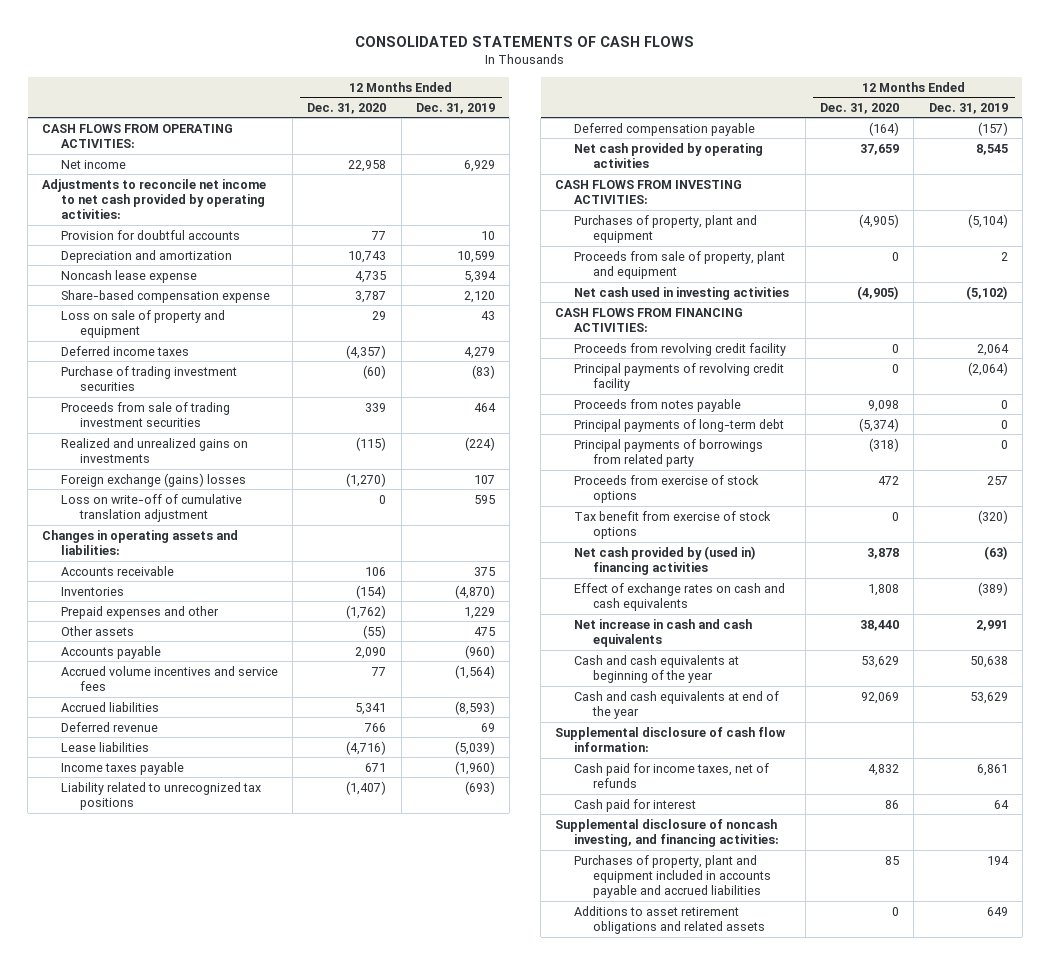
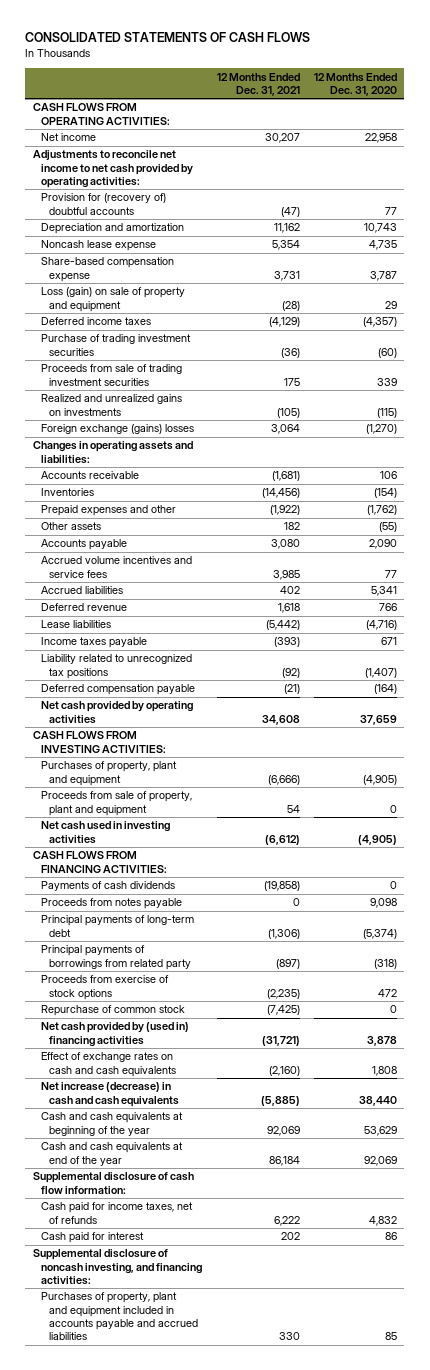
- | 12 Months Ended Dec. 31, 2020 | 12 Months Ended Dec. 31, 2019
+ | 12 Months Ended Dec. 31, 2021 | 12 Months Ended Dec. 31, 2020
- Provision for doubtful accounts | 77 | 10
+ Provision for (recovery of) doubtful accounts | (47) | 77
- Loss on sale of property and equipment | 29 | 43
+ Loss (gain) on sale of property and equipment | (28) | 29
- Loss on write-off of cumulative translation adjustment | 0 | 595
- Proceeds from revolving credit facility | 0 | 2,064
- Principal payments of revolving credit facility | 0 | (2,064)
+ Payments of cash dividends | (19,858) | 0
- Tax benefit from exercise of stock options | 0 | (320)
+ Repurchase of common stock | (7,425) | 0
- Net increase in cash and cash equivalents | 38,440 | 2,991
+ Net increase (decrease) in cash and cash equivalents | (5,885) | 38,440
- Additions to asset retirement obligations and related assets | 0 | 649

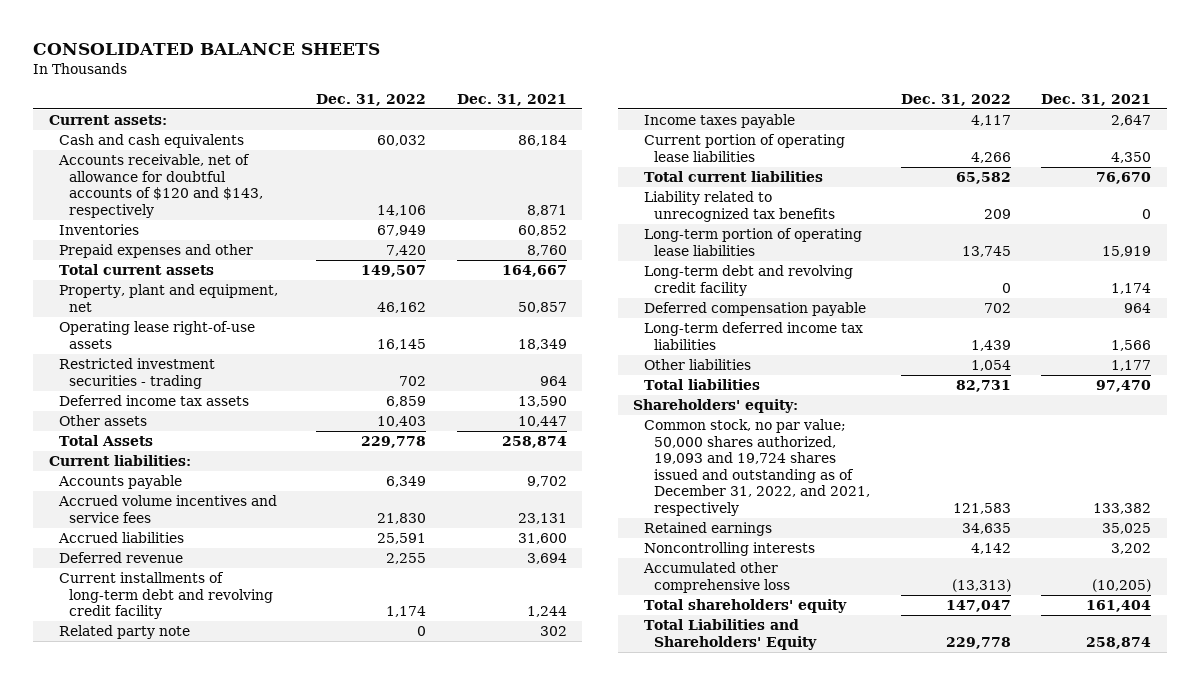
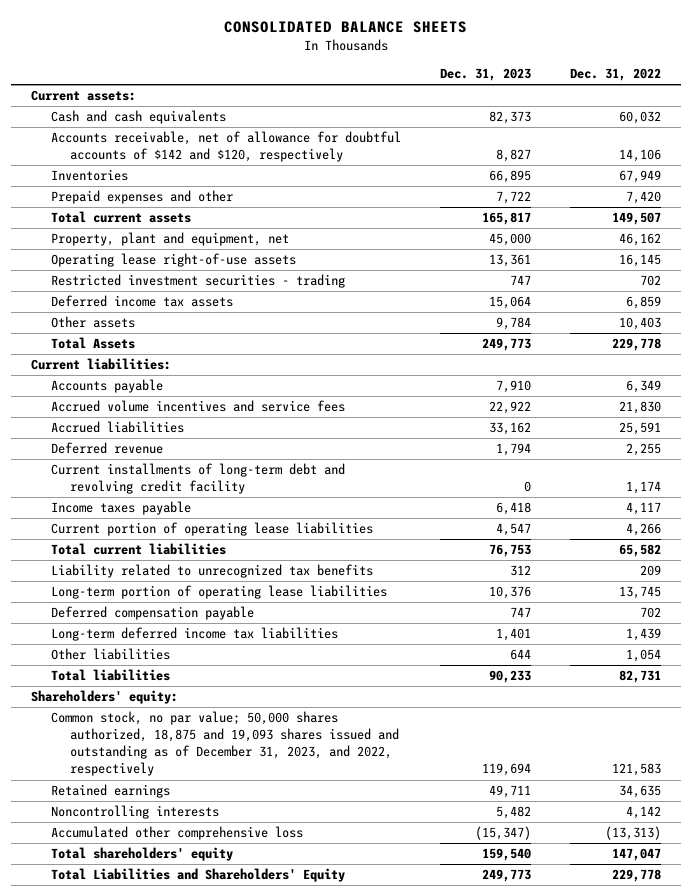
- | Dec. 31, 2022 | Dec. 31, 2021
+ | Dec. 31, 2023 | Dec. 31, 2022
- Accounts receivable, net of allowance for doubtful accounts of $120 and $143, respectively | 14,106 | 8,871
+ Accounts receivable, net of allowance for doubtful accounts of $142 and $120, respectively | 8,827 | 14,106
- Related party note | 0 | 302
- Long-term debt and revolving credit facility | 0 | 1,174
- Common stock, no par value; 50,000 shares authorized, 19,093 and 19,724 shares issued and outstanding as of December 31, 2022, and 2021, respectively | 121,583 | 133,382
+ Common stock, no par value; 50,000 shares authorized, 18,875 and 19,093 shares issued and outstanding as of December 31, 2023, and 2022, respectively | 119,694 | 121,583

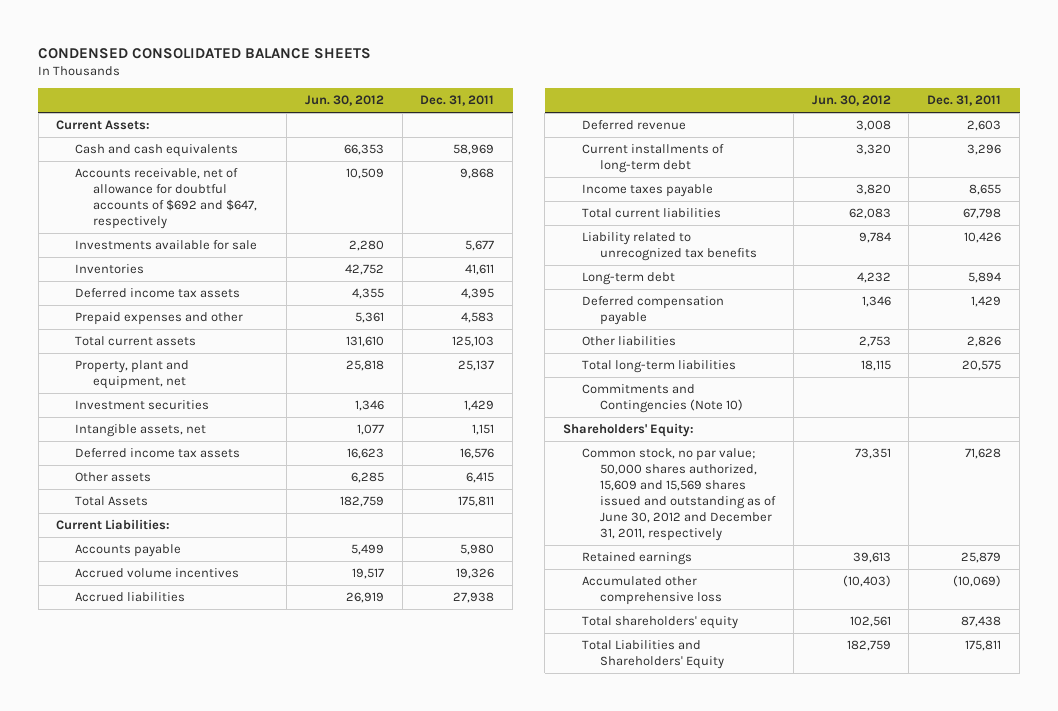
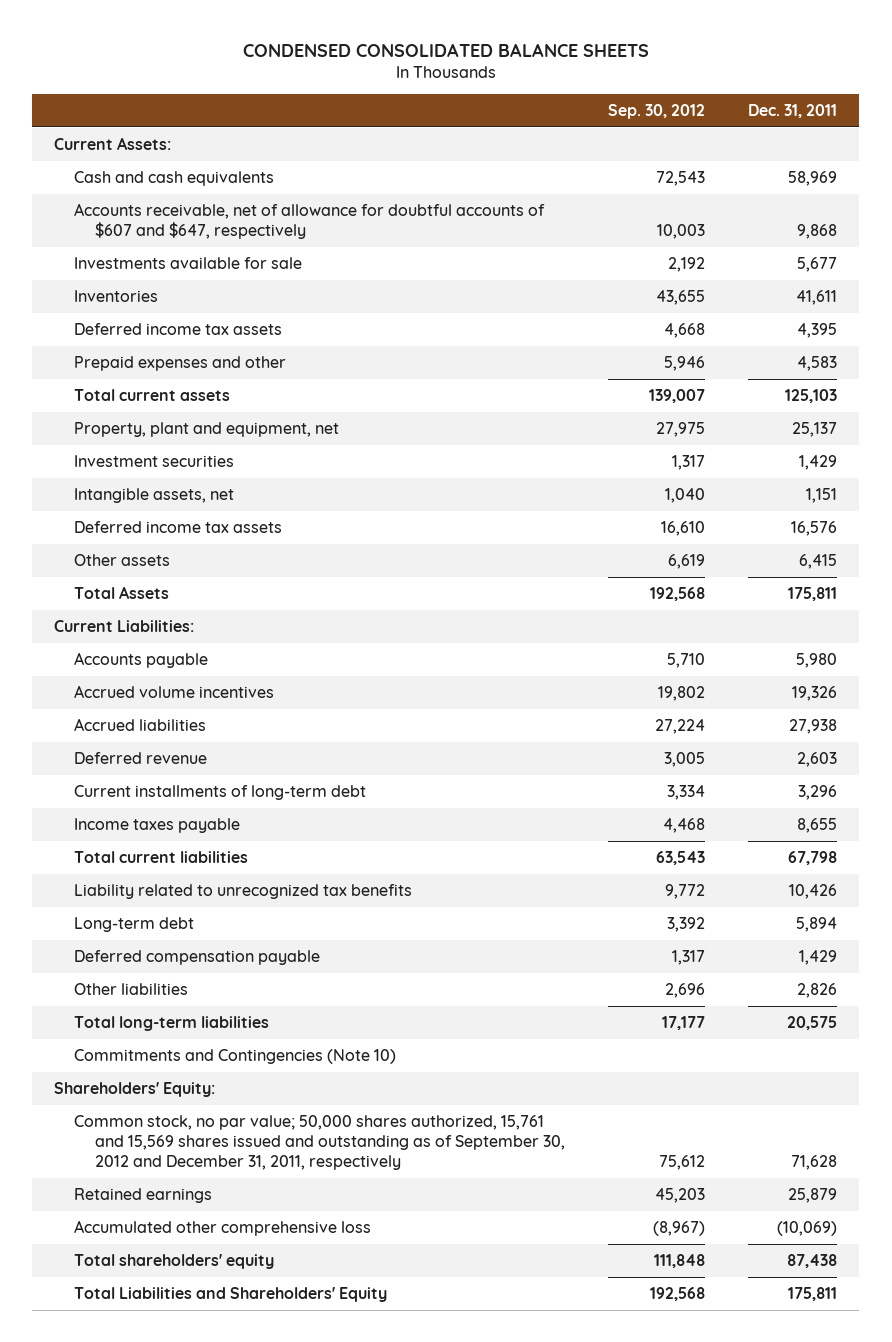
- | Jun. 30, 2012 | Dec. 31, 2011
+ | Sep. 30, 2012 | Dec. 31, 2011
- Accounts receivable, net of allowance for doubtful accounts of $692 and $647, respectively | 10,509 | 9,868
+ Accounts receivable, net of allowance for doubtful accounts of $607 and $647, respectively | 10,003 | 9,868
- Common stock, no par value; 50,000 shares authorized, 15,609 and 15,569 shares issued and outstanding as of June 30, 2012 and December 31, 2011, respectively | 73,351 | 71,628
+ Common stock, no par value; 50,000 shares authorized, 15,761 and 15,569 shares issued and outstanding as of September 30, 2012 and December 31, 2011, respectively | 75,612 | 71,628

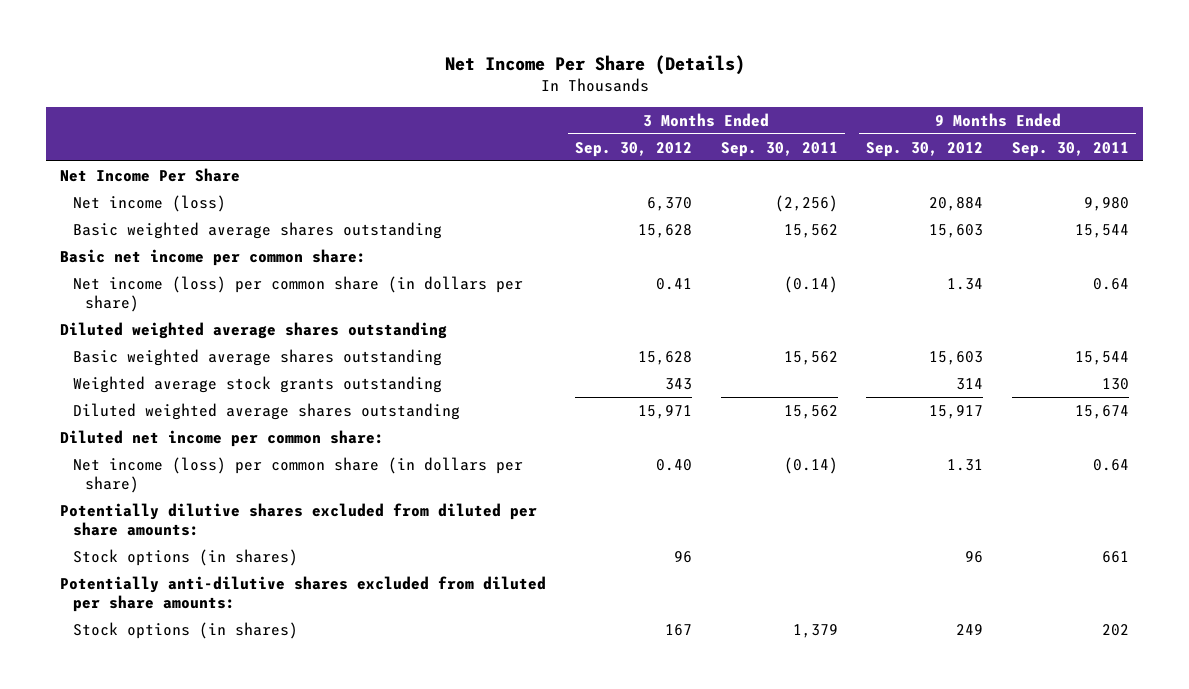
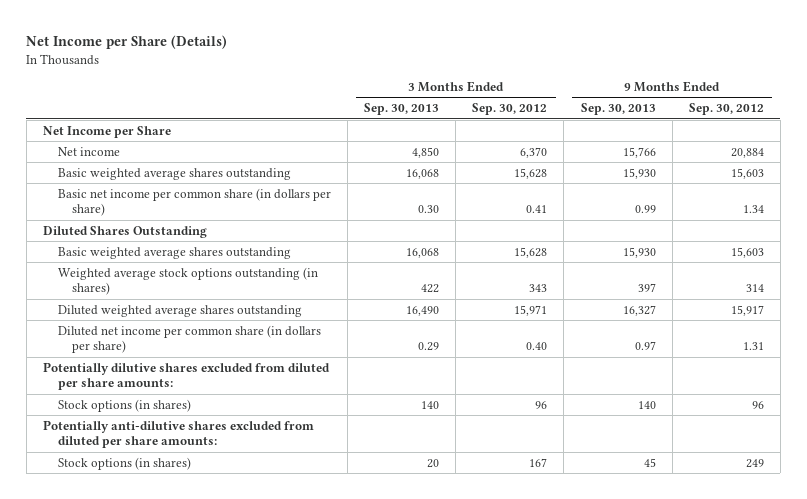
- Net Income Per Share (Details)
+ Net Income per Share (Details)
- | 3 Months Ended Sep. 30, 2012 | 3 Months Ended Sep. 30, 2011 | 9 Months Ended Sep. 30, 2012 | 9 Months Ended Sep. 30, 2011
+ | 3 Months Ended Sep. 30, 2013 | 3 Months Ended Sep. 30, 2012 | 9 Months Ended Sep. 30, 2013 | 9 Months Ended Sep. 30, 2012
- Net Income Per Share
- Net income (loss) | 6,370 | (2,256) | 20,884 | 9,980
+ Net Income per Share
+ Net income | 4,850 | 6,370 | 15,766 | 20,884
- Basic net income per common share:
- Net income (loss) per common share (in dollars per share) | 0.41 | (0.14) | 1.34 | 0.64
- Diluted weighted average shares outstanding
+ Basic net income per common share (in dollars per share) | 0.30 | 0.41 | 0.99 | 1.34
+ Diluted Shares Outstanding
- Weighted average stock grants outstanding | 343 | | 314 | 130
+ Weighted average stock options outstanding (in shares) | 422 | 343 | 397 | 314
- Diluted net income per common share:
- Net income (loss) per common share (in dollars per share) | 0.40 | (0.14) | 1.31 | 0.64
+ Diluted net income per common share (in dollars per share) | 0.29 | 0.40 | 0.97 | 1.31

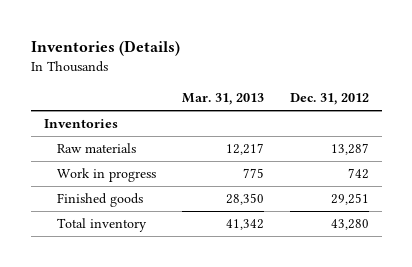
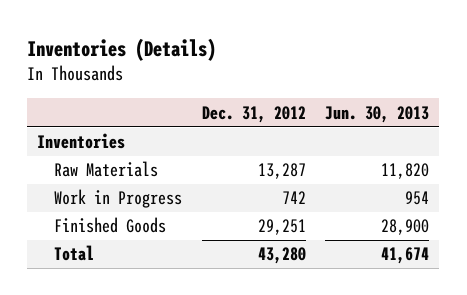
- | Mar. 31, 2013 | Dec. 31, 2012
+ | Dec. 31, 2012 | Jun. 30, 2013
- Raw materials | 12,217 | 13,287
- Work in progress | 775 | 742
- Finished goods | 28,350 | 29,251
- Total inventory | 41,342 | 43,280
+ Raw Materials | 13,287 | 11,820
+ Work in Progress | 742 | 954
+ Finished Goods | 29,251 | 28,900
+ Total | 43,280 | 41,674

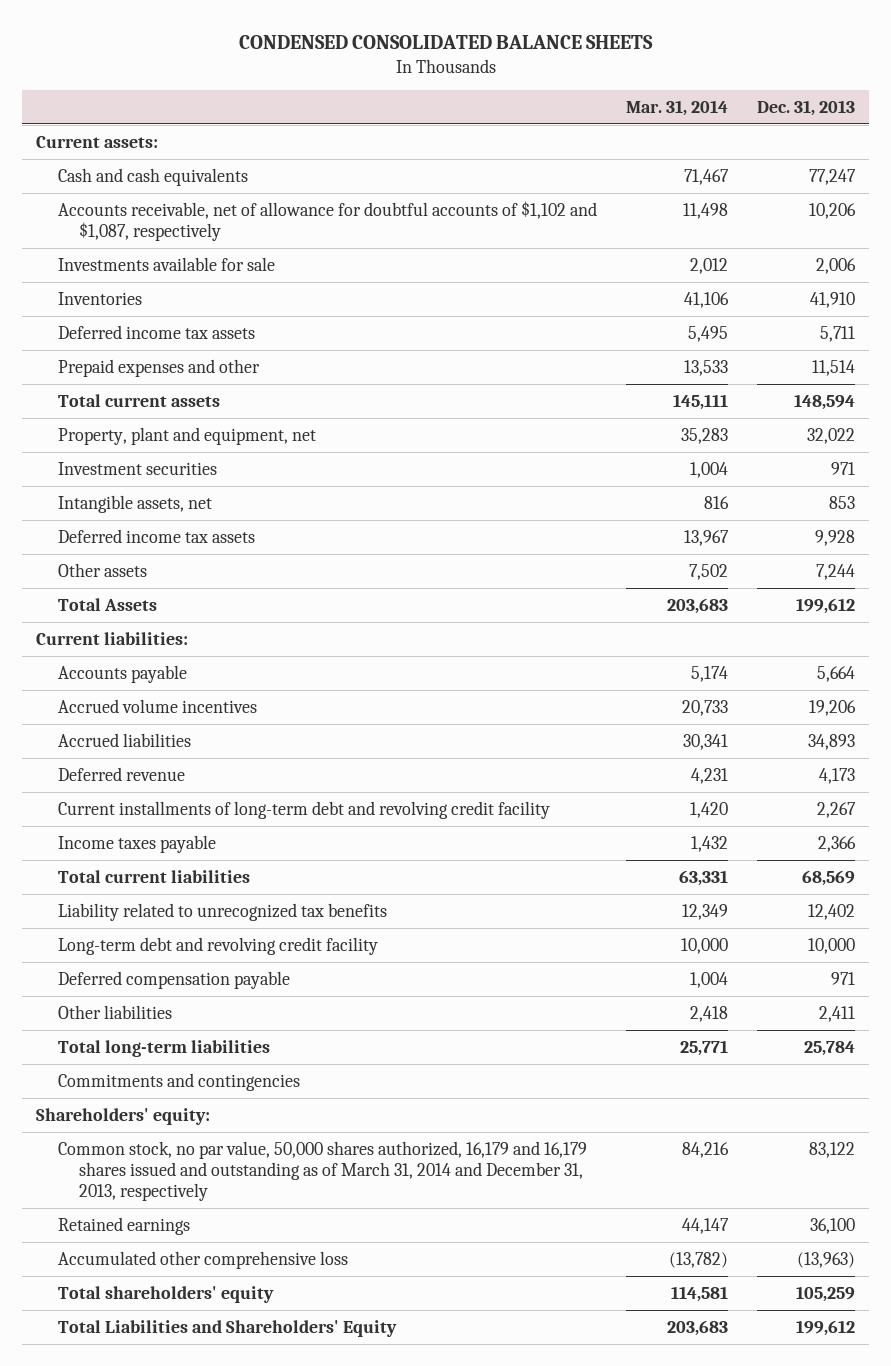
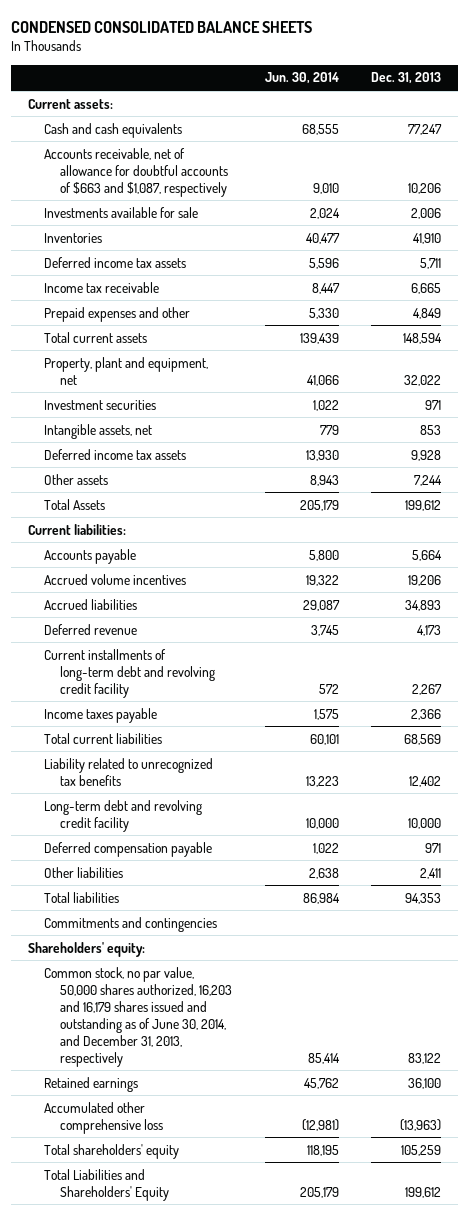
- | Mar. 31, 2014 | Dec. 31, 2013
+ | Jun. 30, 2014 | Dec. 31, 2013
- Accounts receivable, net of allowance for doubtful accounts of $1,102 and $1,087, respectively | 11,498 | 10,206
+ Accounts receivable, net of allowance for doubtful accounts of $663 and $1,087, respectively | 9,010 | 10,206
- Prepaid expenses and other | 13,533 | 11,514
+ Income tax receivable | 8,447 | 6,665
+ Prepaid expenses and other | 5,330 | 4,849
- Total long-term liabilities | 25,771 | 25,784
+ Total liabilities | 86,984 | 94,353
- Common stock, no par value, 50,000 shares authorized, 16,179 and 16,179 shares issued and outstanding as of March 31, 2014 and December 31, 2013, respectively | 84,216 | 83,122
+ Common stock, no par value, 50,000 shares authorized, 16,203 and 16,179 shares issued and outstanding as of June 30, 2014, and December 31, 2013, respectively | 85,414 | 83,122

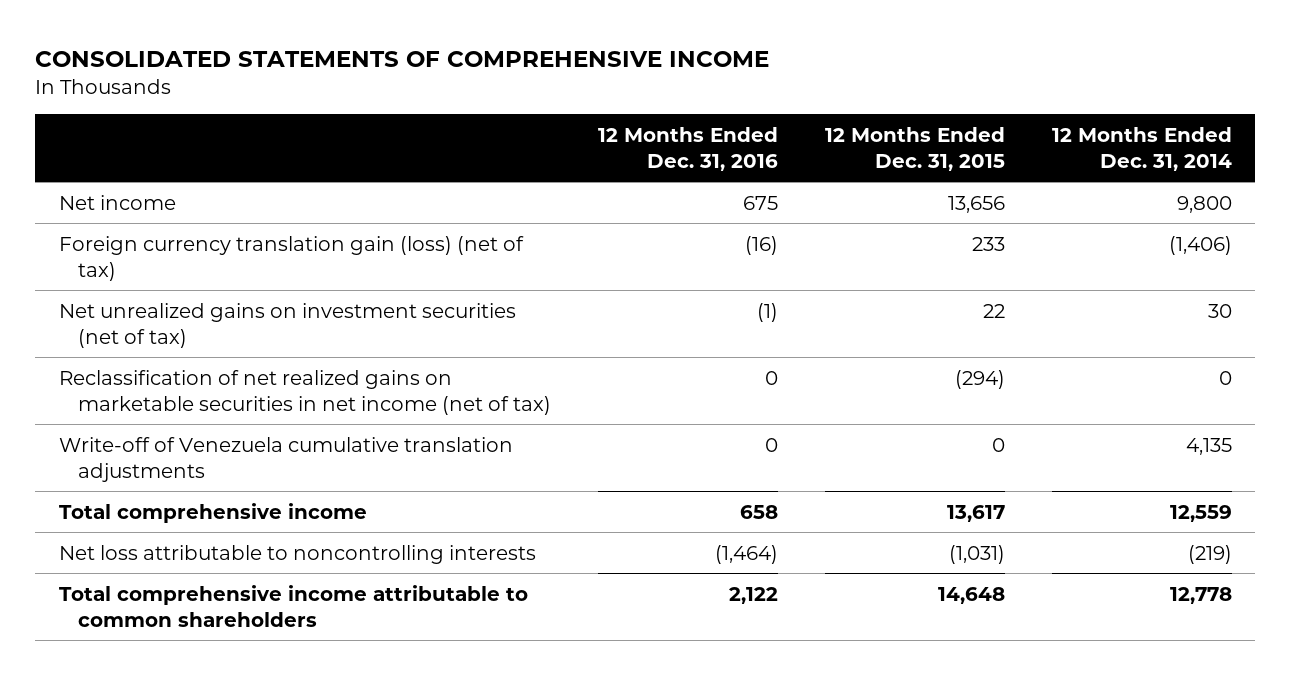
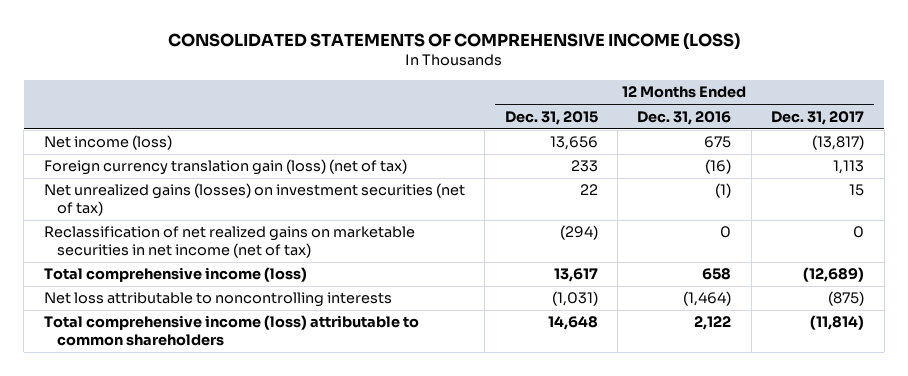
- CONSOLIDATED STATEMENTS OF COMPREHENSIVE INCOME
+ CONSOLIDATED STATEMENTS OF COMPREHENSIVE INCOME (LOSS)
- | 12 Months Ended Dec. 31, 2016 | 12 Months Ended Dec. 31, 2015 | 12 Months Ended Dec. 31, 2014
+ | 12 Months Ended Dec. 31, 2015 | 12 Months Ended Dec. 31, 2016 | 12 Months Ended Dec. 31, 2017
- Net income | 675 | 13,656 | 9,800
+ Net income (loss) | 13,656 | 675 | (13,817)
- Net unrealized gains on investment securities (net of tax) | (1) | 22 | 30
+ Net unrealized gains (losses) on investment securities (net of tax) | 22 | (1) | 15
- Write-off of Venezuela cumulative translation adjustments | 0 | 0 | 4,135
- Total comprehensive income | 658 | 13,617 | 12,559
+ Total comprehensive income (loss) | 13,617 | 658 | (12,689)
- Total comprehensive income attributable to common shareholders | 2,122 | 14,648 | 12,778
+ Total comprehensive income (loss) attributable to common shareholders | 14,648 | 2,122 | (11,814)

